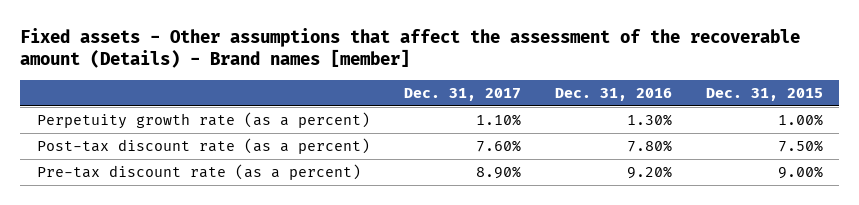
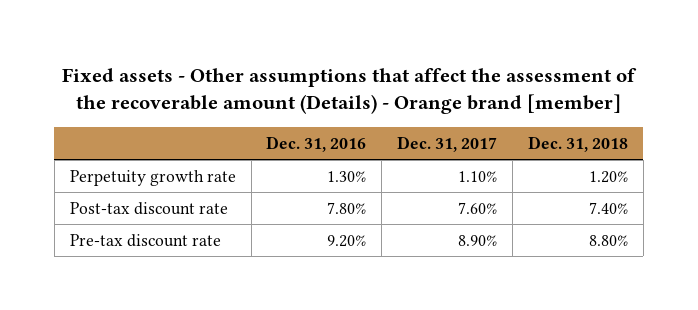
- Fixed assets - Other assumptions that affect the assessment of the recoverable amount (Details) - Brand names [member]
+ Fixed assets - Other assumptions that affect the assessment of the recoverable amount (Details) - Orange brand [member]
- | Dec. 31, 2017 | Dec. 31, 2016 | Dec. 31, 2015
+ | Dec. 31, 2016 | Dec. 31, 2017 | Dec. 31, 2018
- Perpetuity growth rate (as a percent) | 1.10% | 1.30% | 1.00%
- Post-tax discount rate (as a percent) | 7.60% | 7.80% | 7.50%
- Pre-tax discount rate (as a percent) | 8.90% | 9.20% | 9.00%
+ Perpetuity growth rate | 1.30% | 1.10% | 1.20%
+ Post-tax discount rate | 7.80% | 7.60% | 7.40%
+ Pre-tax discount rate | 9.20% | 8.90% | 8.80%

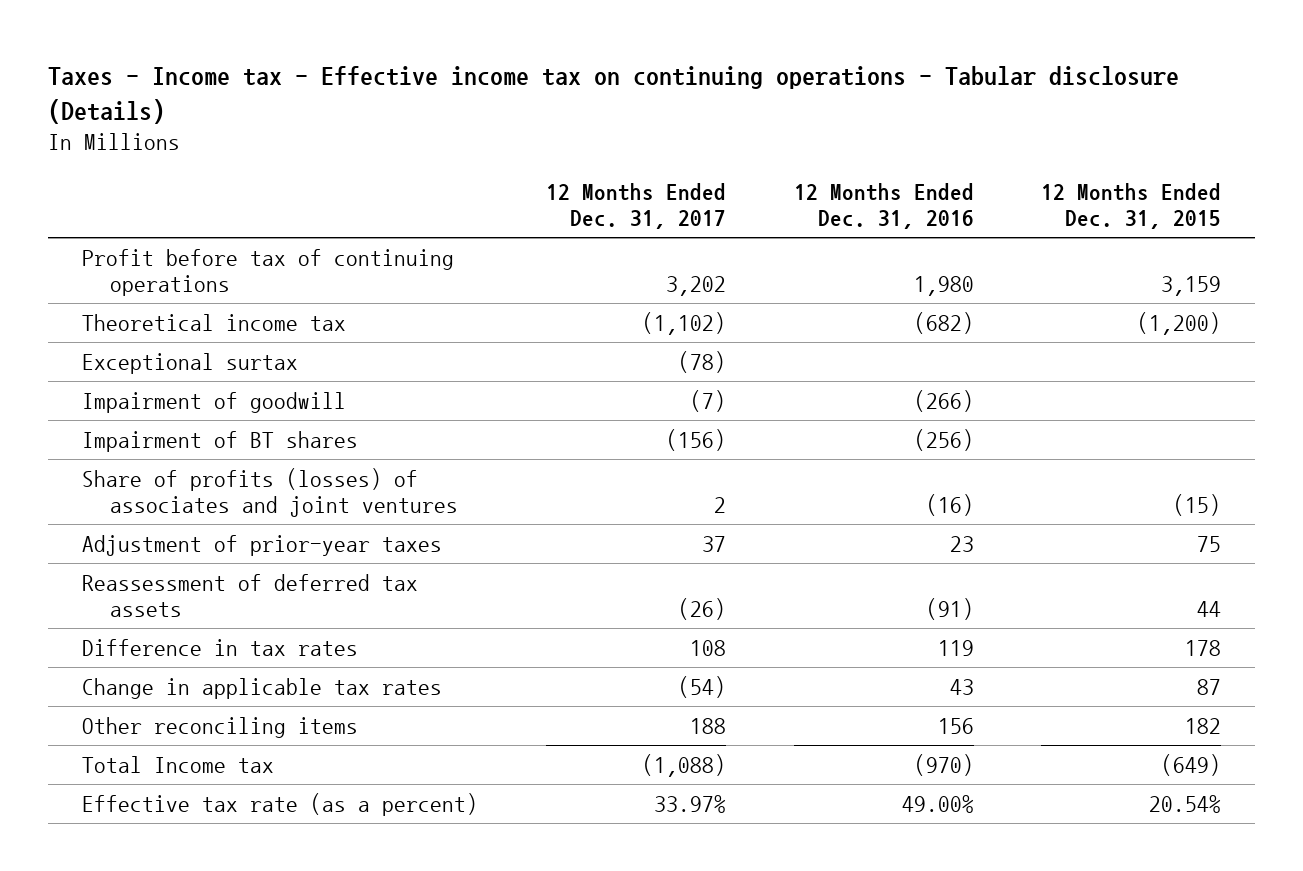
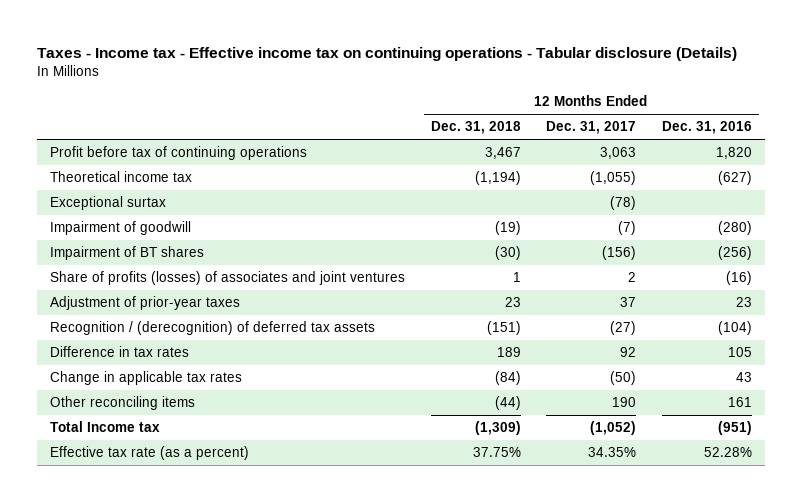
- | 12 Months Ended Dec. 31, 2017 | 12 Months Ended Dec. 31, 2016 | 12 Months Ended Dec. 31, 2015
+ | 12 Months Ended Dec. 31, 2018 | 12 Months Ended Dec. 31, 2017 | 12 Months Ended Dec. 31, 2016
- Profit before tax of continuing operations | 3,202 | 1,980 | 3,159
- Theoretical income tax | (1,102) | (682) | (1,200)
+ Profit before tax of continuing operations | 3,467 | 3,063 | 1,820
+ Theoretical income tax | (1,194) | (1,055) | (627)
- Impairment of goodwill | (7) | (266) |
+ Impairment of goodwill | (19) | (7) | (280)
- Reassessment of deferred tax assets | (26) | (91) | 44
- Difference in tax rates | 108 | 119 | 178
- Change in applicable tax rates | (54) | 43 | 87
- Other reconciling items | 188 | 156 | 182
- Total Income tax | (1,088) | (970) | (649)
- Effective tax rate (as a percent) | 33.97% | 49.00% | 20.54%
+ Recognition / (derecognition) of deferred tax assets | (151) | (27) | (104)
+ Difference in tax rates | 189 | 92 | 105
+ Change in applicable tax rates | (84) | (50) | 43
+ Other reconciling items | (44) | 190 | 161
+ Total Income tax | (1,309) | (1,052) | (951)
+ Effective tax rate (as a percent) | 37.75% | 34.35% | 52.28%

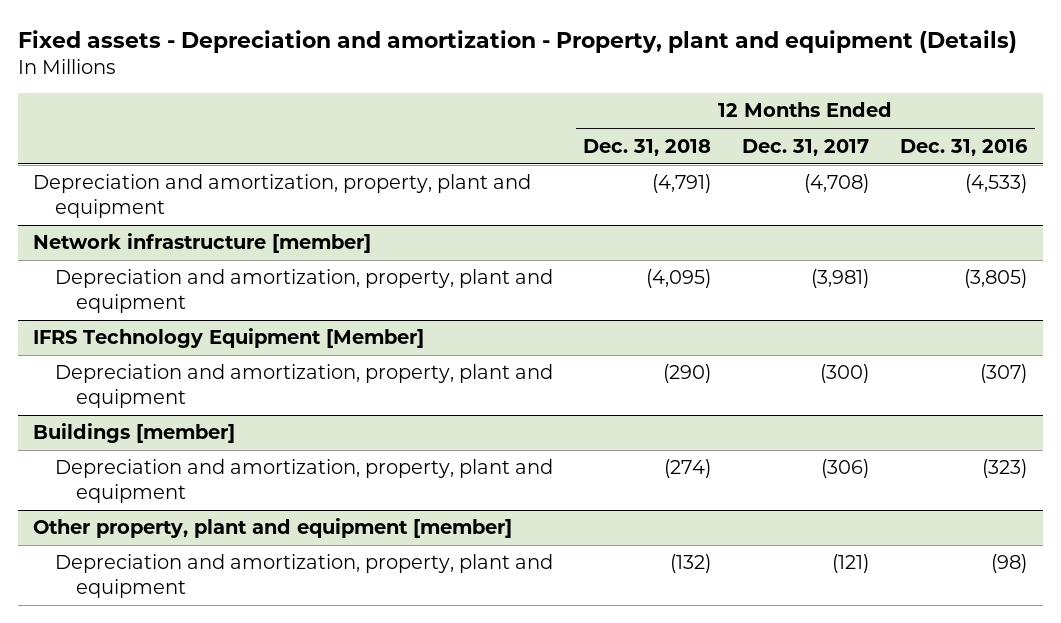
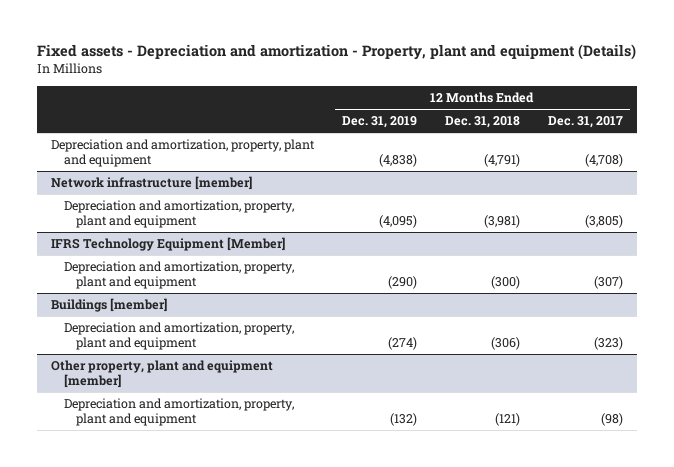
- | 12 Months Ended Dec. 31, 2018 | 12 Months Ended Dec. 31, 2017 | 12 Months Ended Dec. 31, 2016
+ | 12 Months Ended Dec. 31, 2019 | 12 Months Ended Dec. 31, 2018 | 12 Months Ended Dec. 31, 2017
@ Network infrastructure [member]
- Depreciation and amortization, property, plant and equipment | (4,095) | (3,981) | (3,805)
+ Depreciation and amortization, property, plant and equipment | (4,095) | (3,981) | (3,805)
@ IFRS Technology Equipment [Member]
- Depreciation and amortization, property, plant and equipment | (290) | (300) | (307)
+ Depreciation and amortization, property, plant and equipment | (290) | (300) | (307)
@ Buildings [member]
- Depreciation and amortization, property, plant and equipment | (274) | (306) | (323)
+ Depreciation and amortization, property, plant and equipment | (274) | (306) | (323)
@ Other property, plant and equipment [member]
- Depreciation and amortization, property, plant and equipment | (132) | (121) | (98)
+ Depreciation and amortization, property, plant and equipment | (132) | (121) | (98)

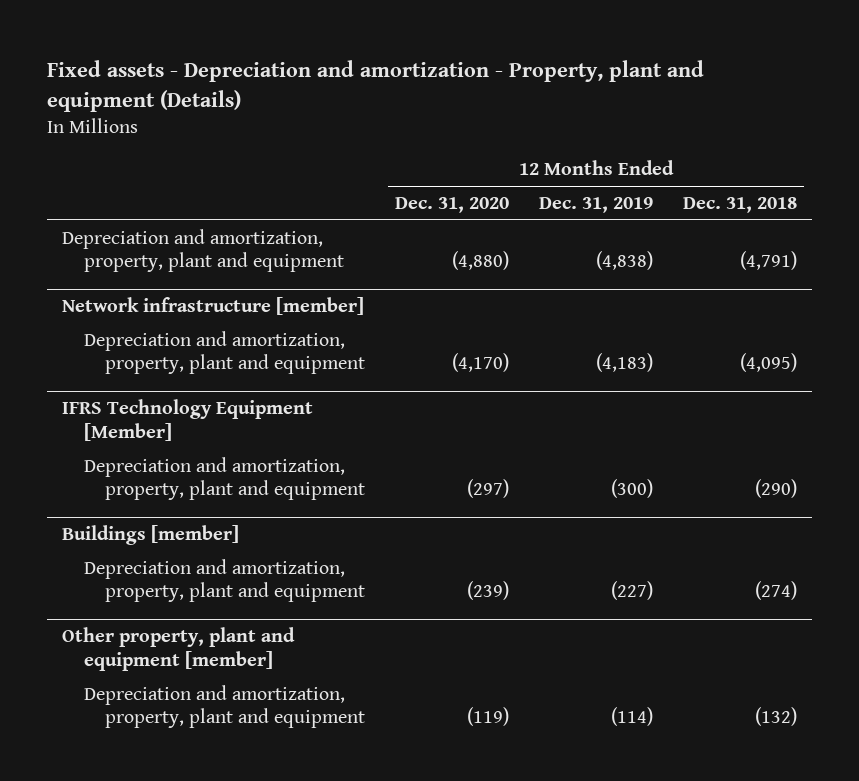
- | 12 Months Ended Dec. 31, 2019 | 12 Months Ended Dec. 31, 2018 | 12 Months Ended Dec. 31, 2017
+ | 12 Months Ended Dec. 31, 2020 | 12 Months Ended Dec. 31, 2019 | 12 Months Ended Dec. 31, 2018
@ Network infrastructure [member]
- Depreciation and amortization, property, plant and equipment | (4,095) | (3,981) | (3,805)
+ Depreciation and amortization, property, plant and equipment | (4,170) | (4,183) | (4,095)
@ IFRS Technology Equipment [Member]
- Depreciation and amortization, property, plant and equipment | (290) | (300) | (307)
+ Depreciation and amortization, property, plant and equipment | (297) | (300) | (290)
@ Buildings [member]
- Depreciation and amortization, property, plant and equipment | (274) | (306) | (323)
+ Depreciation and amortization, property, plant and equipment | (239) | (227) | (274)
@ Other property, plant and equipment [member]
- Depreciation and amortization, property, plant and equipment | (132) | (121) | (98)
+ Depreciation and amortization, property, plant and equipment | (119) | (114) | (132)

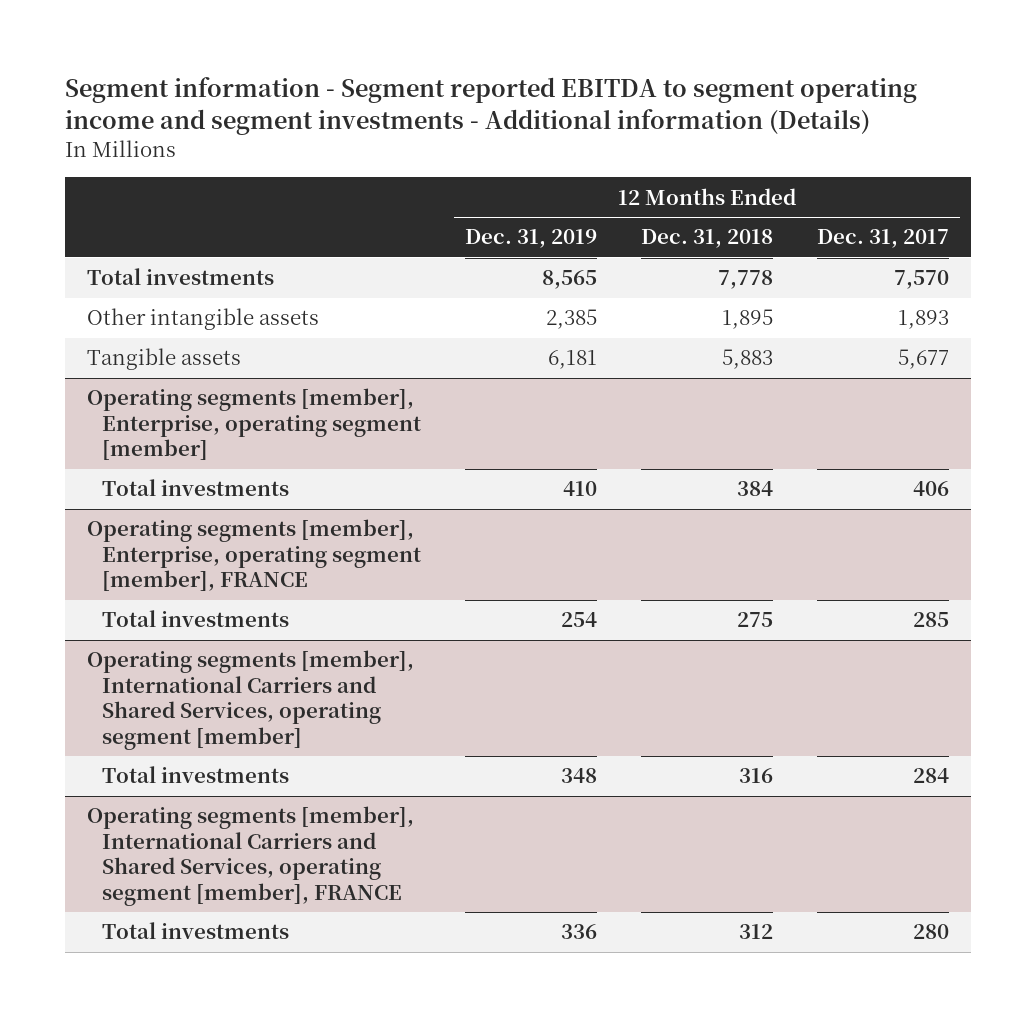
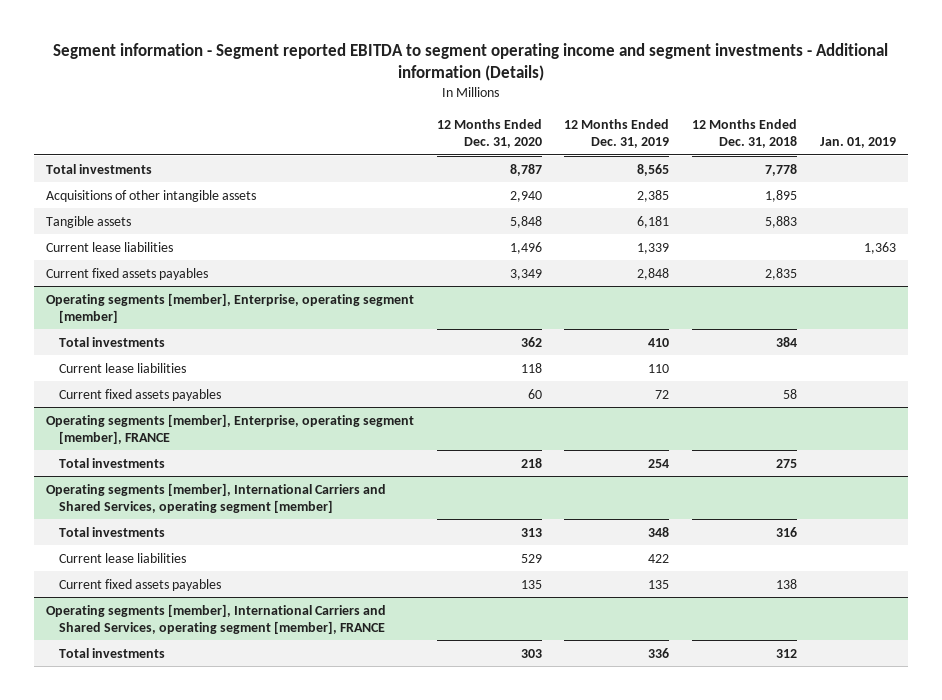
- | 12 Months Ended Dec. 31, 2019 | 12 Months Ended Dec. 31, 2018 | 12 Months Ended Dec. 31, 2017
+ | 12 Months Ended Dec. 31, 2020 | 12 Months Ended Dec. 31, 2019 | 12 Months Ended Dec. 31, 2018 | Jan. 01, 2019
- Other intangible assets | 2,385 | 1,895 | 1,893
+ Acquisitions of other intangible assets | 2,940 | 2,385 | 1,895 |
+ Current lease liabilities | 1,496 | 1,339 | | 1,363
+ Current fixed assets payables | 3,349 | 2,848 | 2,835 |
@ Operating segments [member], Enterprise, operating segment [member]
+ Current lease liabilities | 118 | 110 | |
+ Current fixed assets payables | 60 | 72 | 58 |
@ Operating segments [member], International Carriers and Shared Services, operating segment [member]
+ Current lease liabilities | 529 | 422 | |
+ Current fixed assets payables | 135 | 135 | 138 |

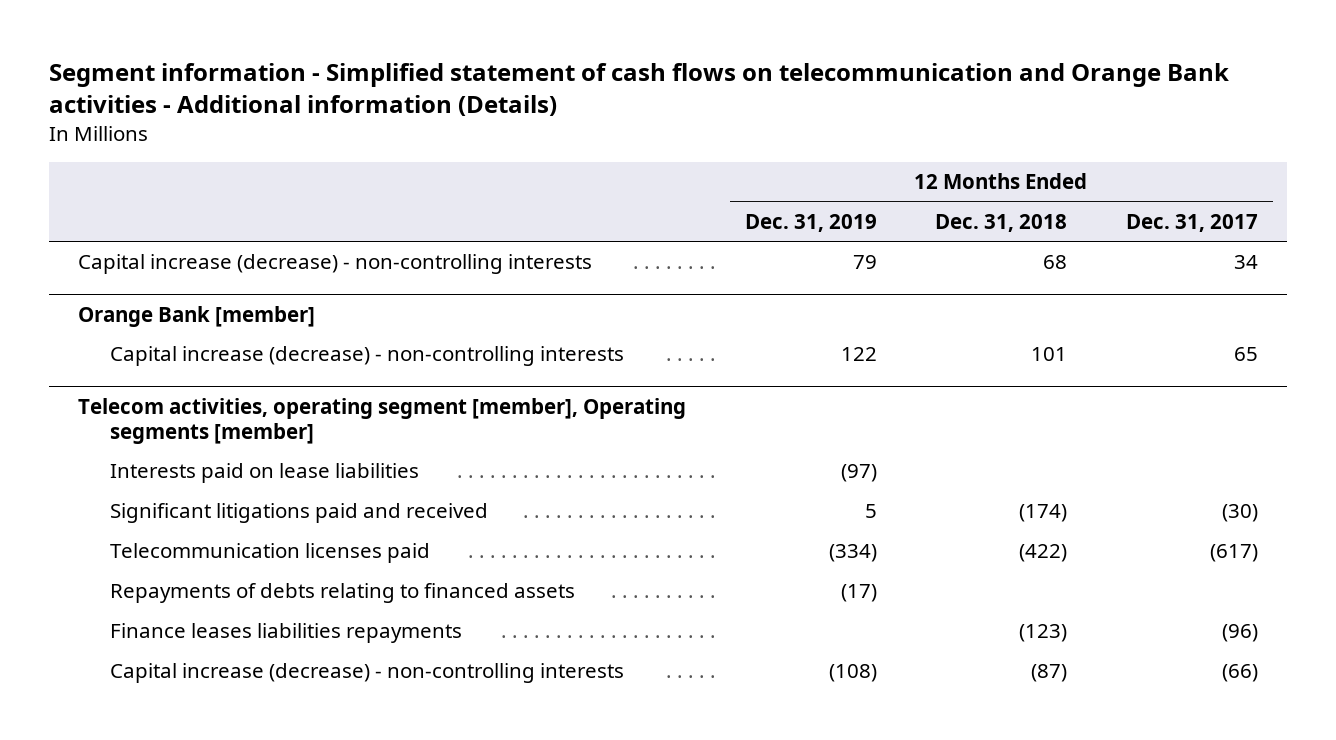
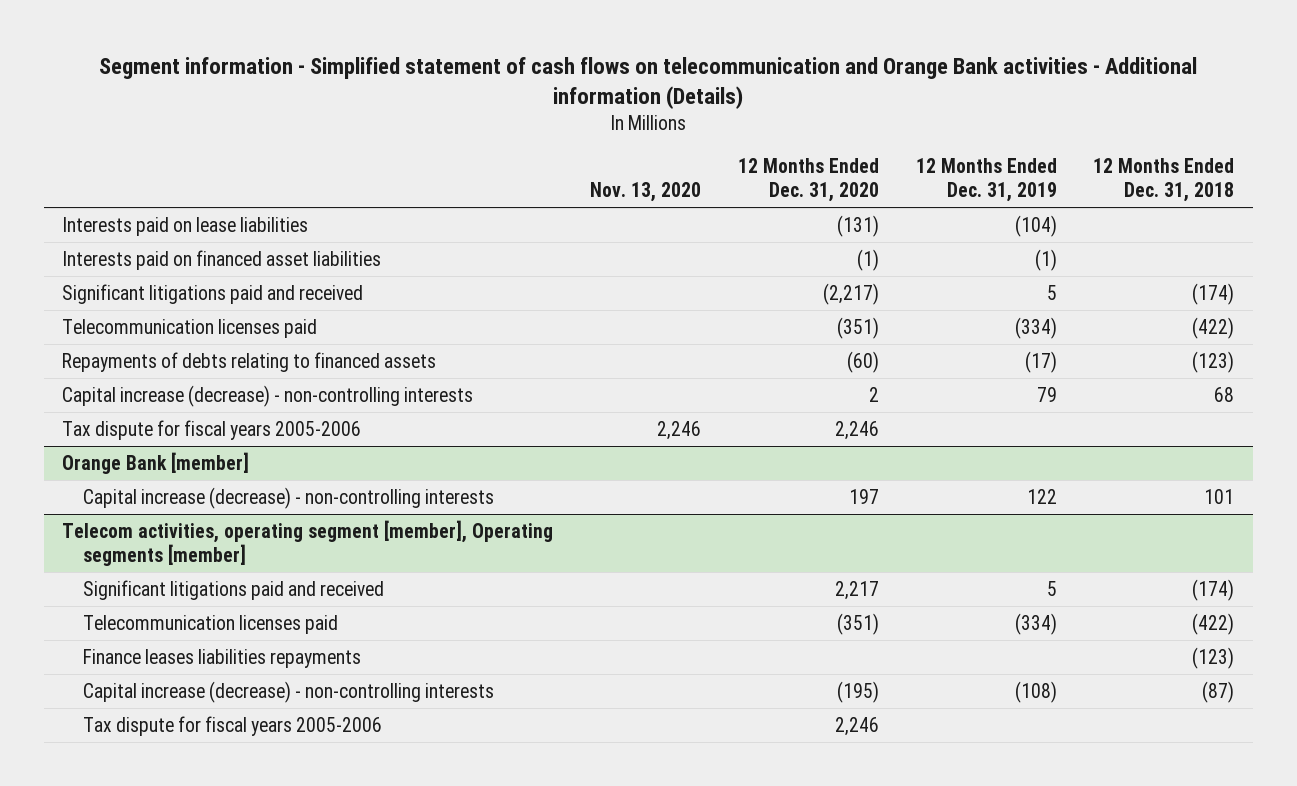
- | 12 Months Ended Dec. 31, 2019 | 12 Months Ended Dec. 31, 2018 | 12 Months Ended Dec. 31, 2017
+ | Nov. 13, 2020 | 12 Months Ended Dec. 31, 2020 | 12 Months Ended Dec. 31, 2019 | 12 Months Ended Dec. 31, 2018
+ Interests paid on lease liabilities | | (131) | (104) |
+ Interests paid on financed asset liabilities | | (1) | (1) |
+ Significant litigations paid and received | | (2,217) | 5 | (174)
+ Telecommunication licenses paid | | (351) | (334) | (422)
+ Repayments of debts relating to financed assets | | (60) | (17) | (123)
+ Tax dispute for fiscal years 2005-2006 | 2,246 | 2,246 | |
@ Telecom activities, operating segment [member], Operating segments [member]
- Interests paid on lease liabilities | (97) | |
- Repayments of debts relating to financed assets | (17) | |
+ Tax dispute for fiscal years 2005-2006 | | 2,246 | |

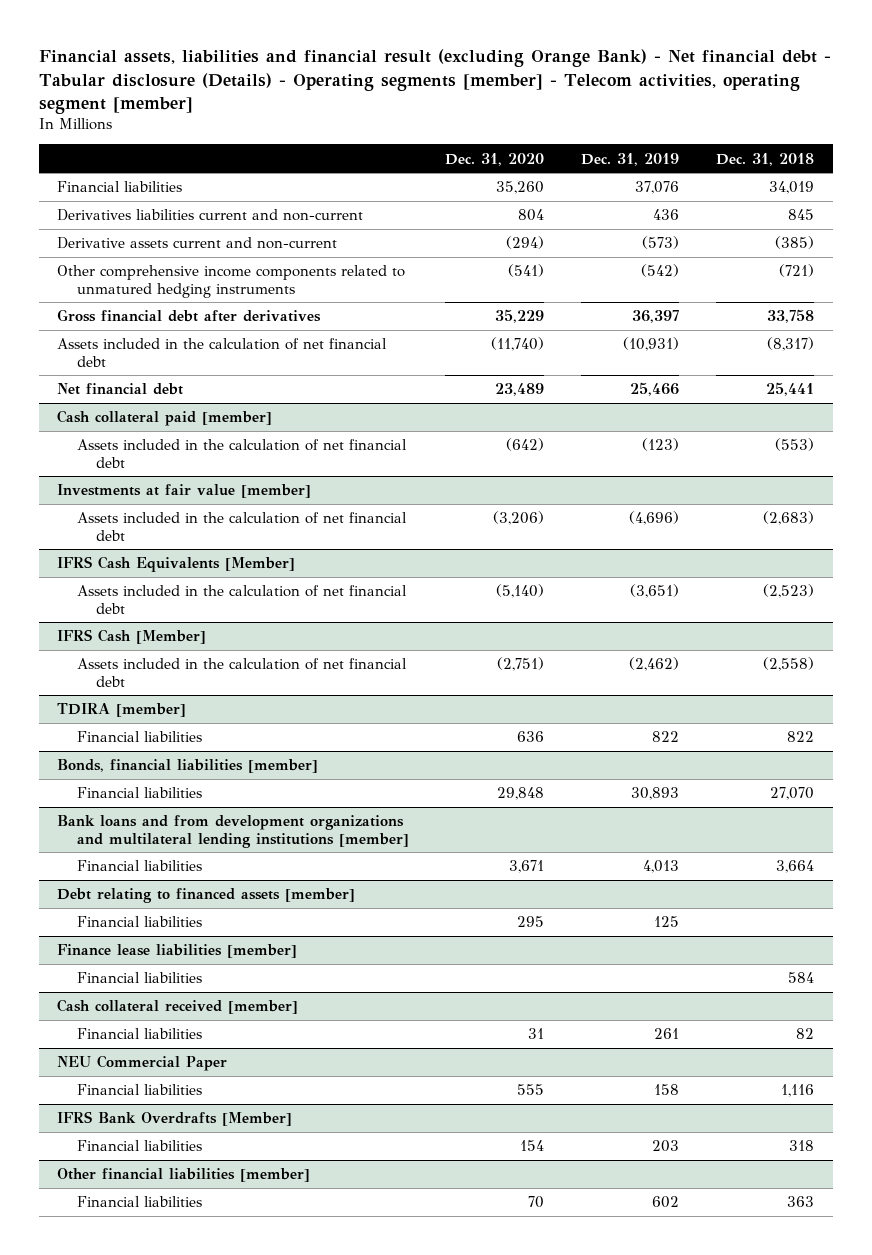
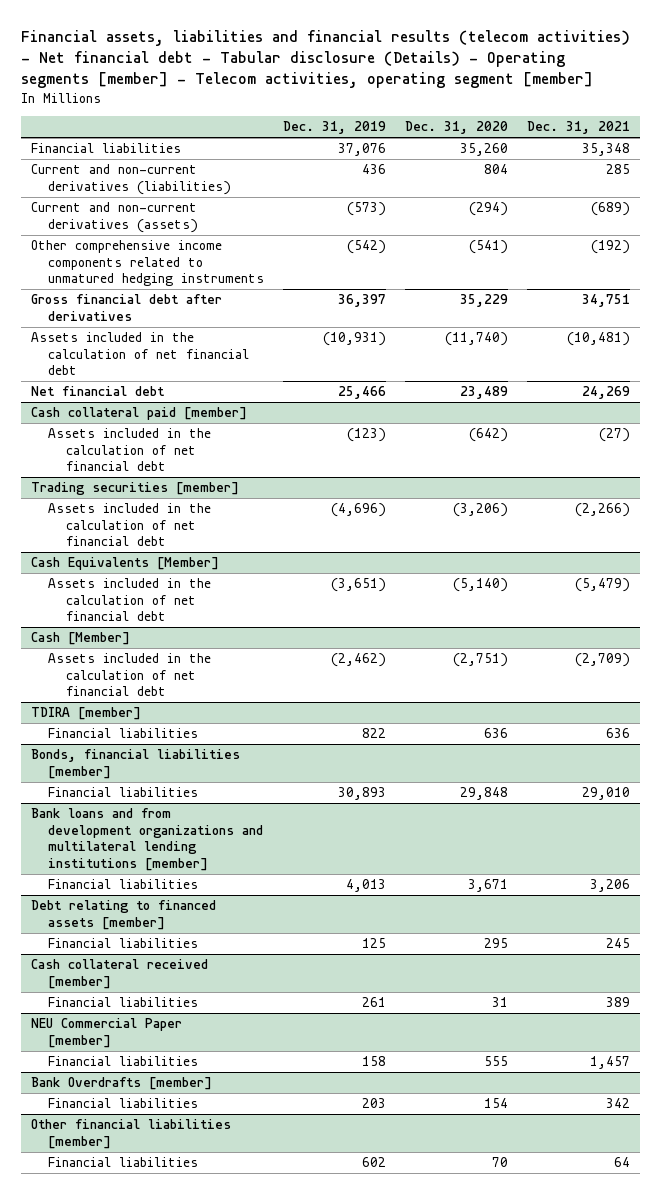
- Financial assets, liabilities and financial result (excluding Orange Bank) - Net financial debt - Tabular disclosure (Details) - Operating segments [member] - Telecom activities, operating segment [member]
+ Financial assets, liabilities and financial results (telecom activities) - Net financial debt - Tabular disclosure (Details) - Operating segments [member] - Telecom activities, operating segment [member]
- | Dec. 31, 2020 | Dec. 31, 2019 | Dec. 31, 2018
+ | Dec. 31, 2019 | Dec. 31, 2020 | Dec. 31, 2021
- Derivatives liabilities current and non-current | 804 | 436 | 845
- Derivative assets current and non-current | (294) | (573) | (385)
+ Current and non-current derivatives (liabilities) | 436 | 804 | 285
+ Current and non-current derivatives (assets) | (573) | (294) | (689)
- Investments at fair value [member]
+ Trading securities [member]
- IFRS Cash Equivalents [Member]
+ Cash Equivalents [Member]
- IFRS Cash [Member]
+ Cash [Member]
- Finance lease liabilities [member]
- Financial liabilities | | | 584
- NEU Commercial Paper
+ NEU Commercial Paper [member]
- IFRS Bank Overdrafts [Member]
+ Bank Overdrafts [member]

